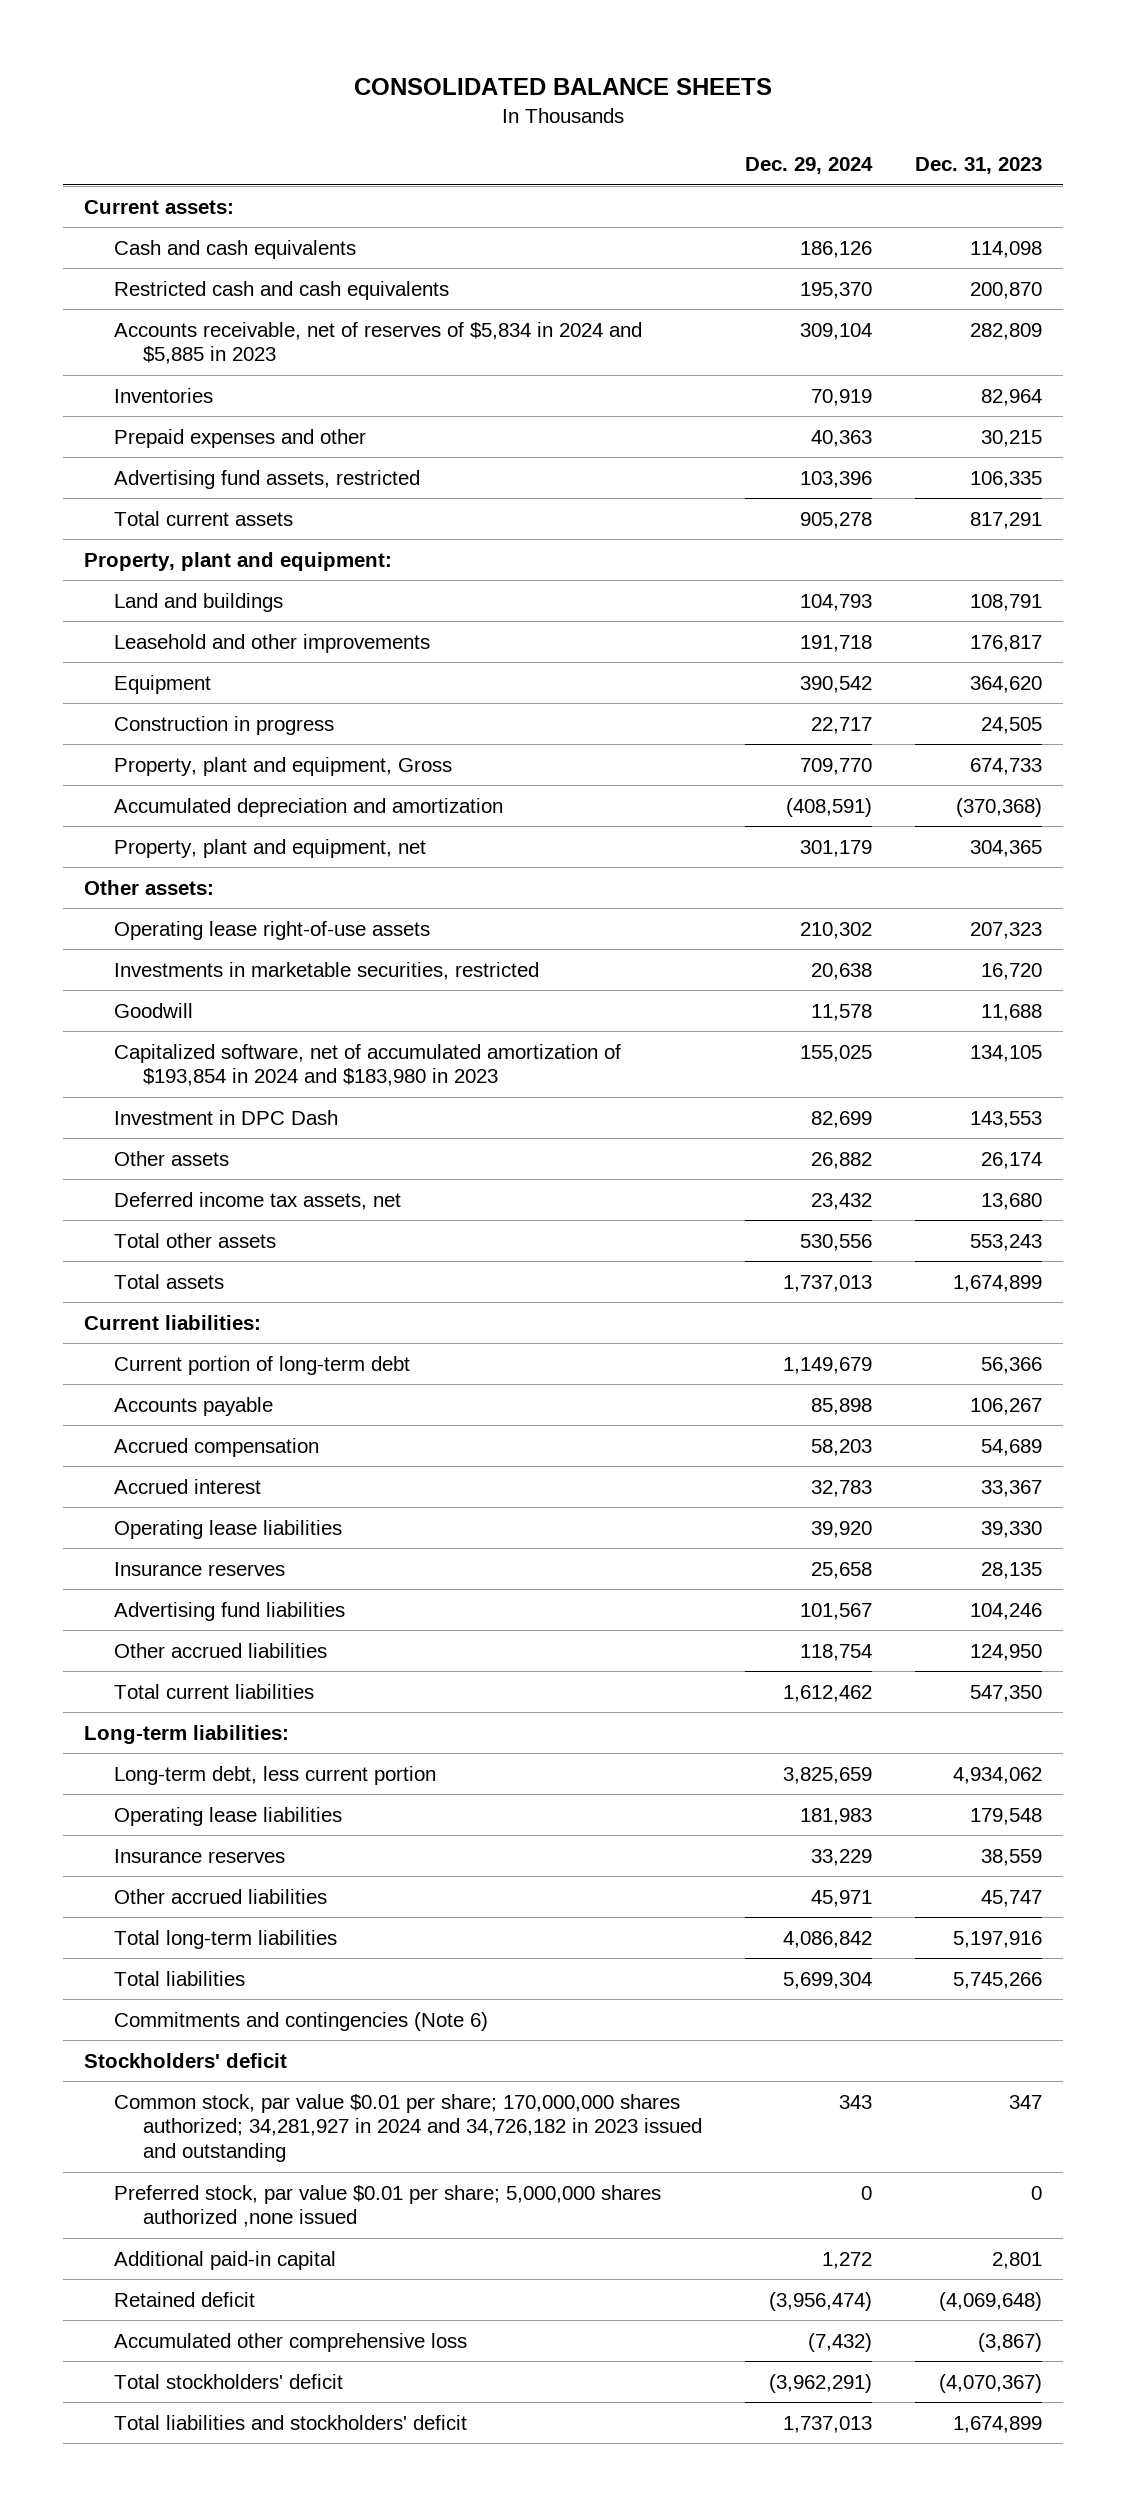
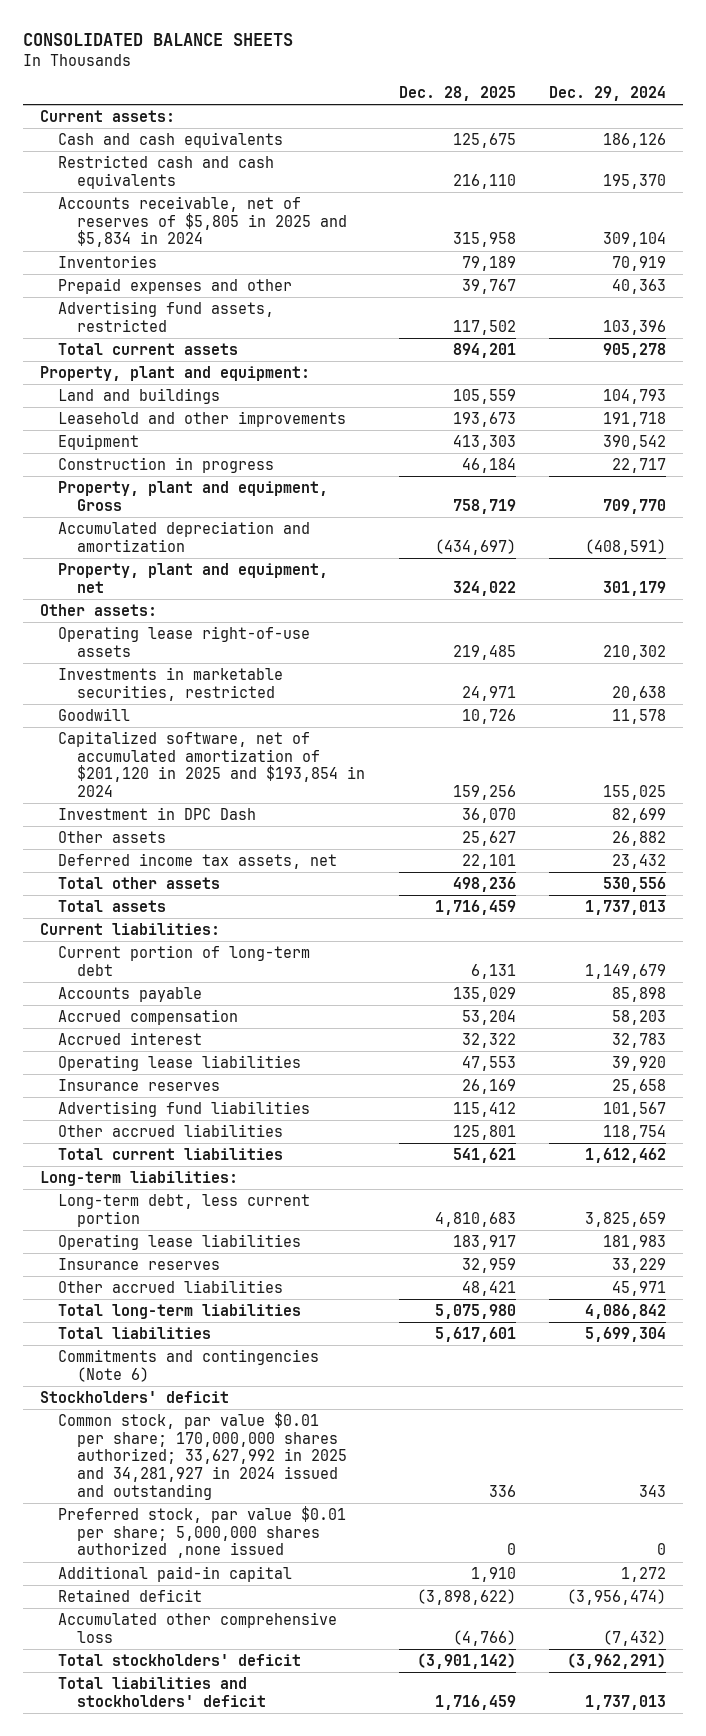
- | Dec. 29, 2024 | Dec. 31, 2023
+ | Dec. 28, 2025 | Dec. 29, 2024
- Accounts receivable, net of reserves of $5,834 in 2024 and $5,885 in 2023 | 309,104 | 282,809
+ Accounts receivable, net of reserves of $5,805 in 2025 and $5,834 in 2024 | 315,958 | 309,104
- Capitalized software, net of accumulated amortization of $193,854 in 2024 and $183,980 in 2023 | 155,025 | 134,105
+ Capitalized software, net of accumulated amortization of $201,120 in 2025 and $193,854 in 2024 | 159,256 | 155,025
- Common stock, par value $0.01 per share; 170,000,000 shares authorized; 34,281,927 in 2024 and 34,726,182 in 2023 issued and outstanding | 343 | 347
+ Common stock, par value $0.01 per share; 170,000,000 shares authorized; 33,627,992 in 2025 and 34,281,927 in 2024 issued and outstanding | 336 | 343

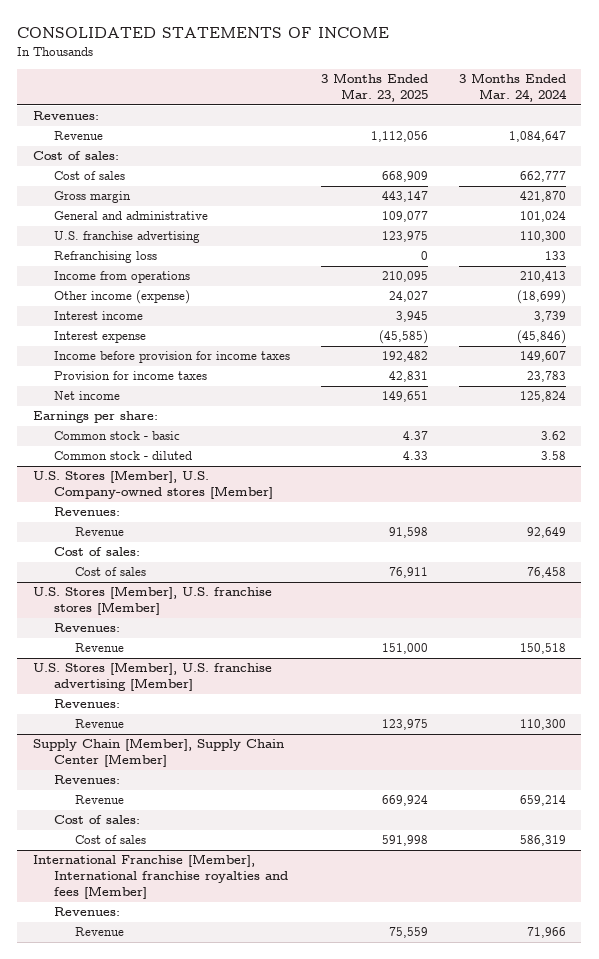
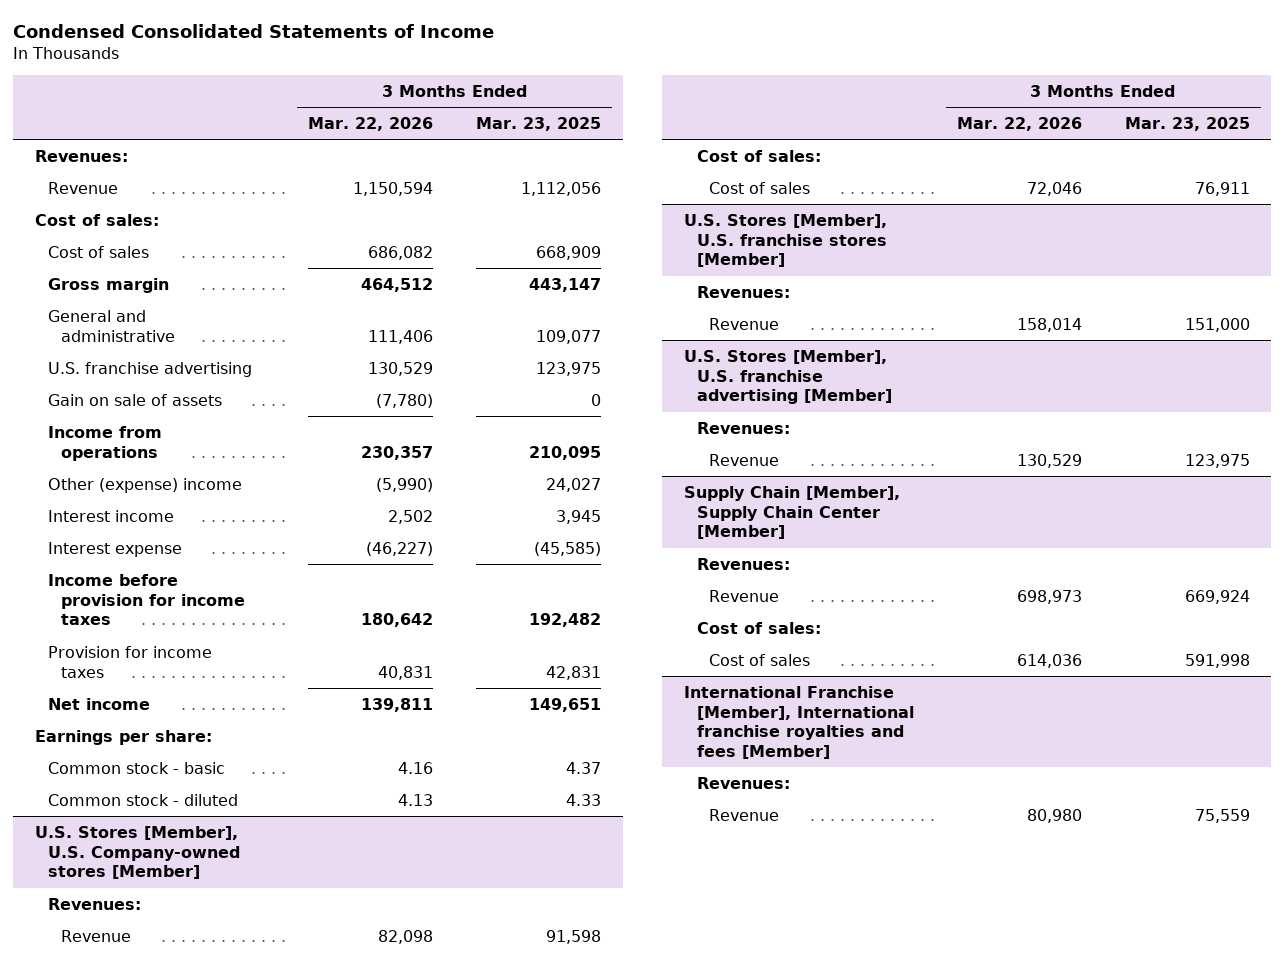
- CONSOLIDATED STATEMENTS OF INCOME
+ Condensed Consolidated Statements of Income
- | 3 Months Ended Mar. 23, 2025 | 3 Months Ended Mar. 24, 2024
+ | 3 Months Ended Mar. 22, 2026 | 3 Months Ended Mar. 23, 2025
- Refranchising loss | 0 | 133
+ Gain on sale of assets | (7,780) | 0
- Other income (expense) | 24,027 | (18,699)
+ Other (expense) income | (5,990) | 24,027

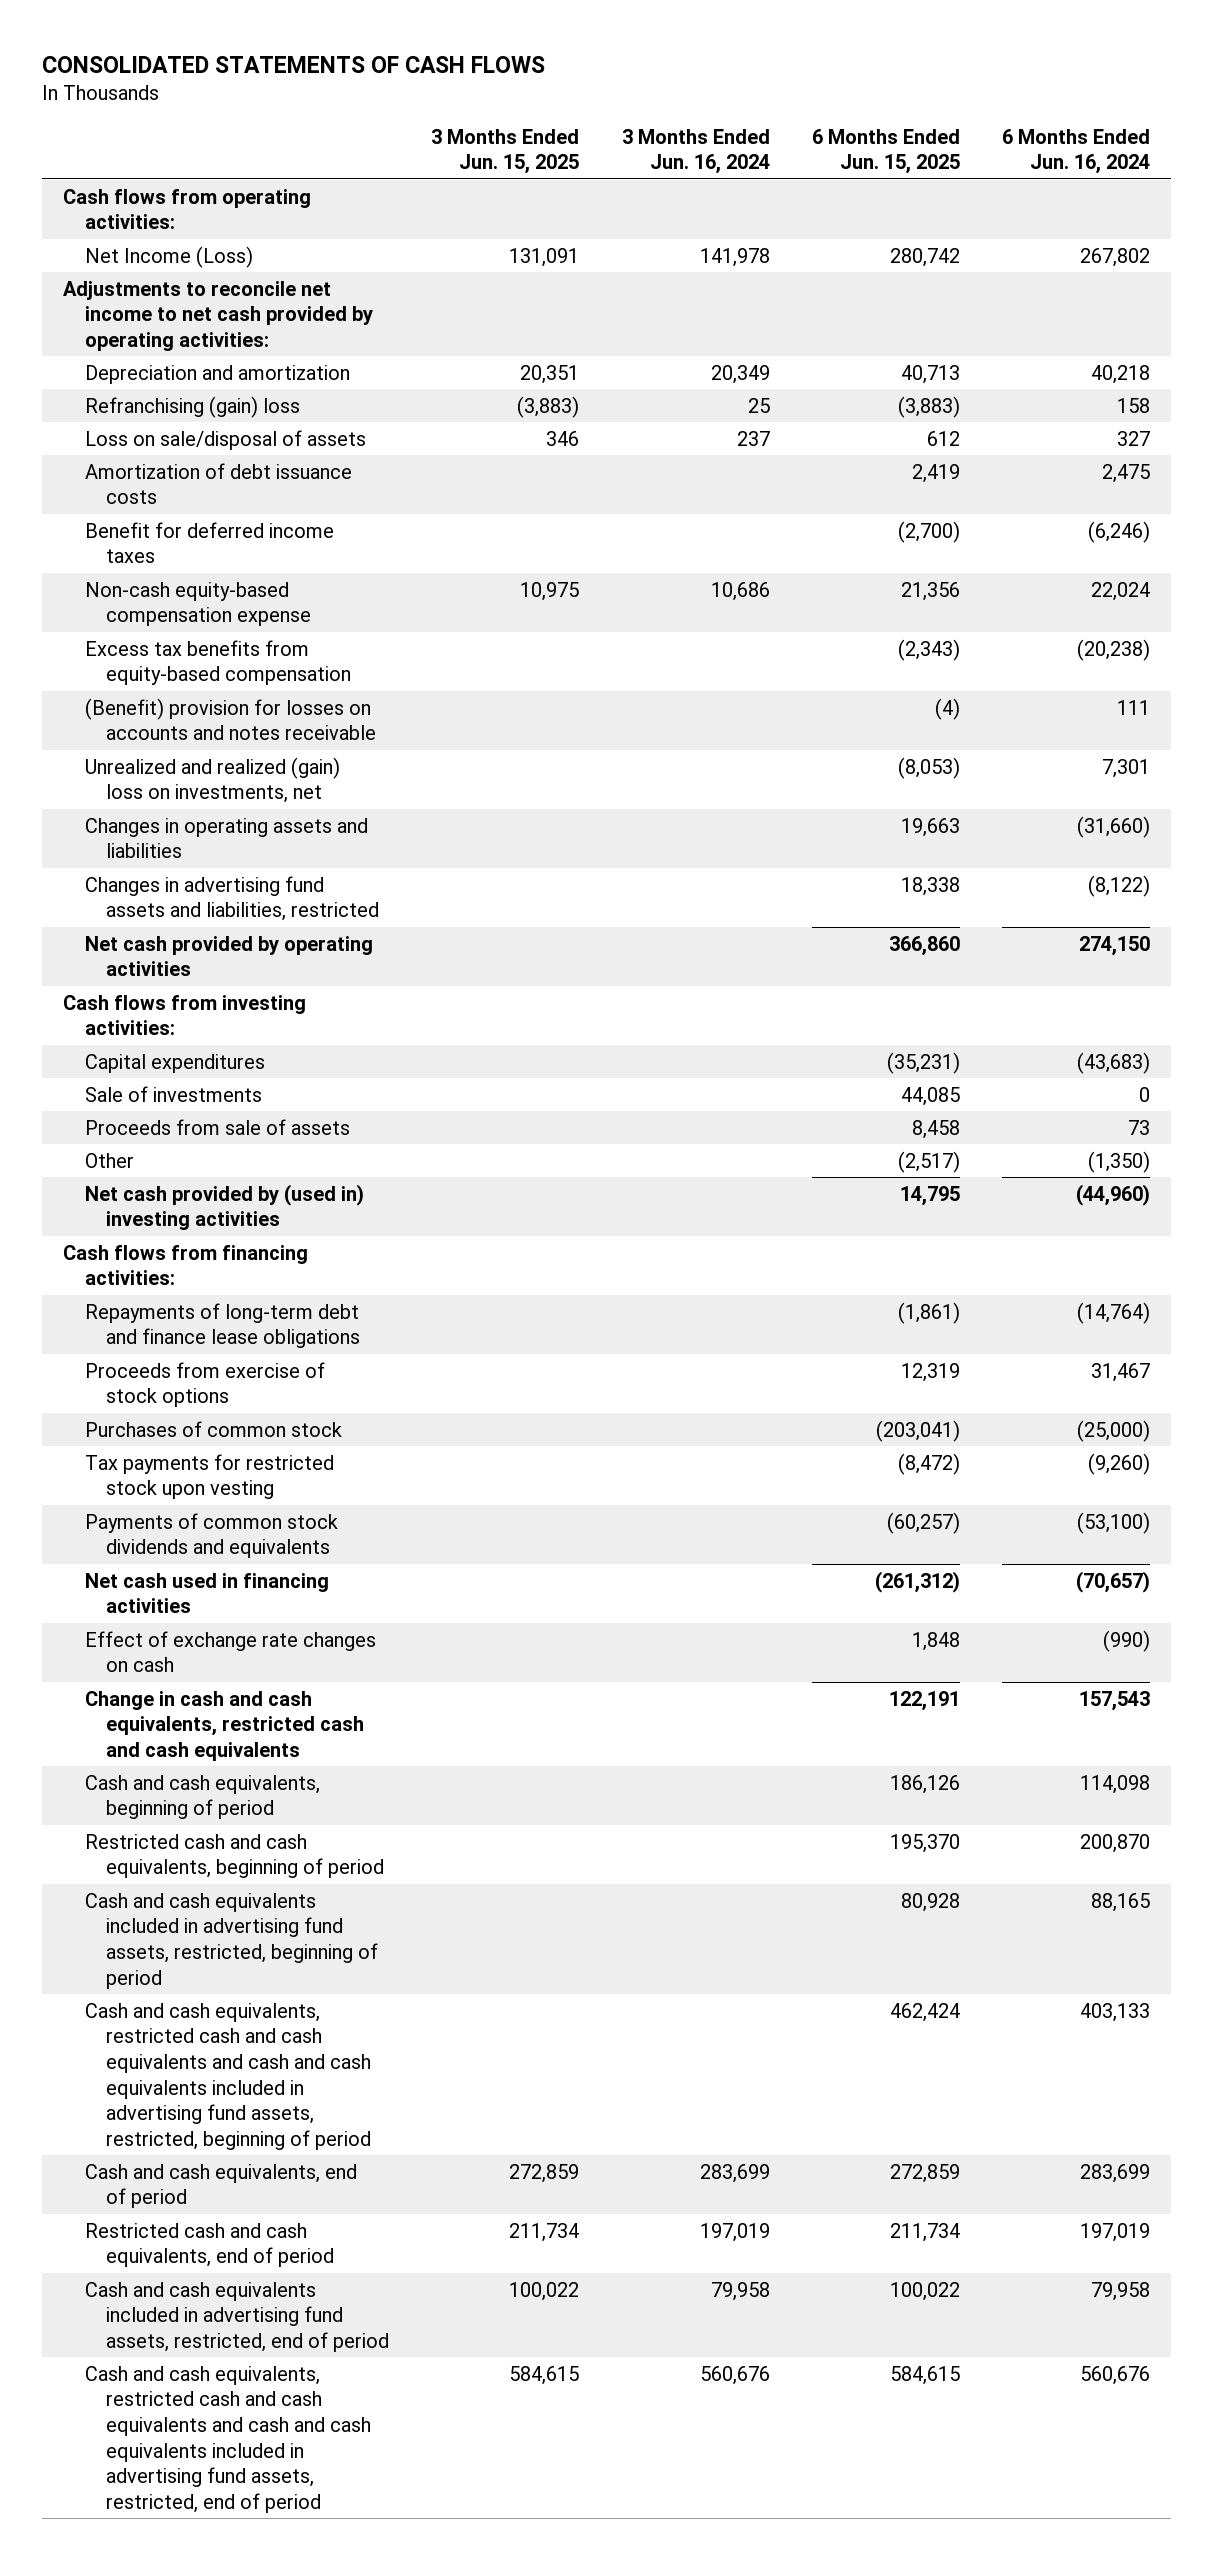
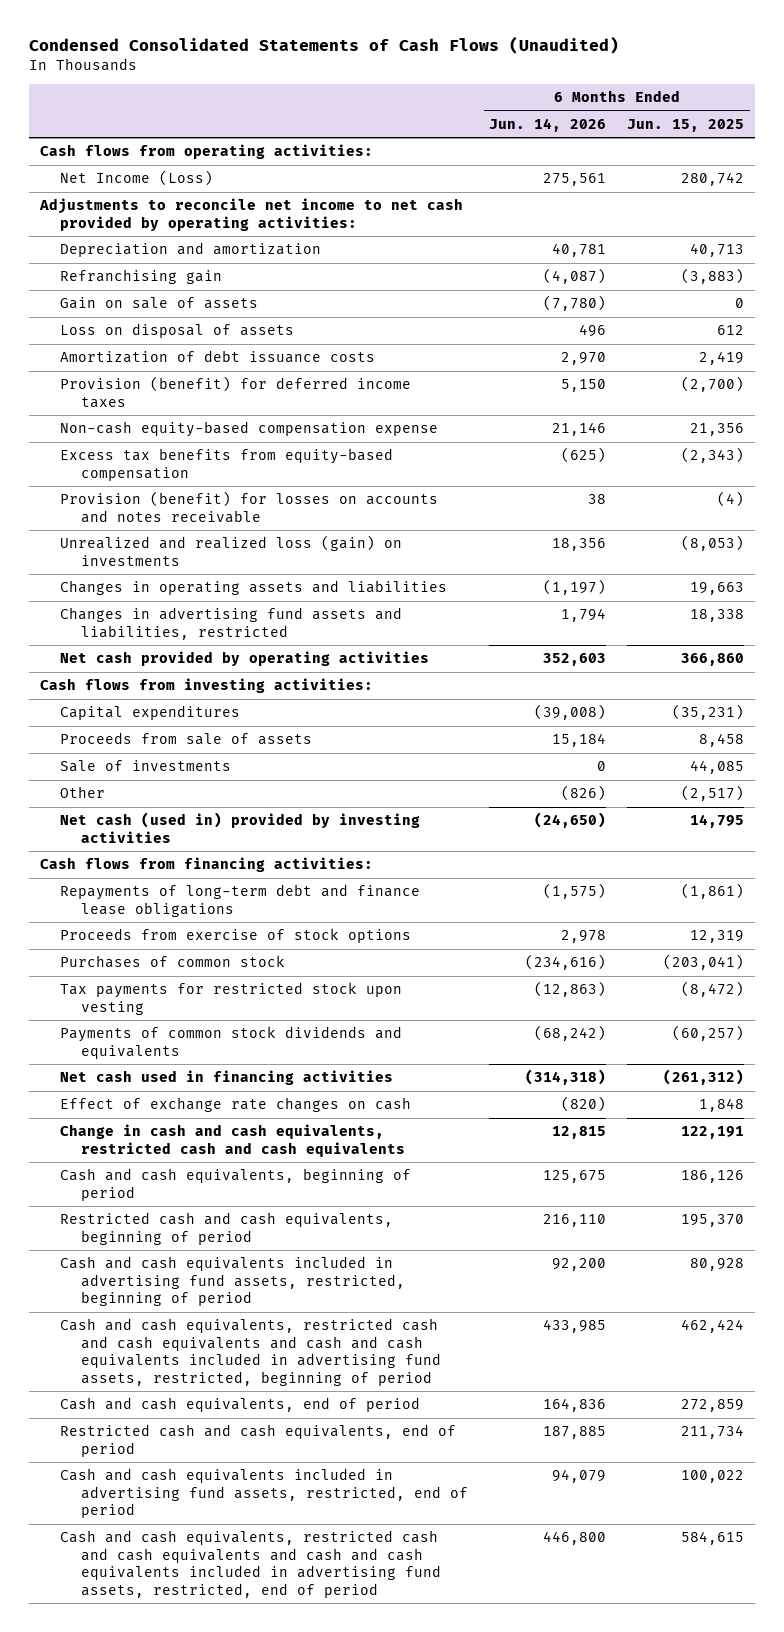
- CONSOLIDATED STATEMENTS OF CASH FLOWS
+ Condensed Consolidated Statements of Cash Flows (Unaudited)
- | 3 Months Ended Jun. 15, 2025 | 3 Months Ended Jun. 16, 2024 | 6 Months Ended Jun. 15, 2025 | 6 Months Ended Jun. 16, 2024
+ | 6 Months Ended Jun. 14, 2026 | 6 Months Ended Jun. 15, 2025
- Refranchising (gain) loss | (3,883) | 25 | (3,883) | 158
- Loss on sale/disposal of assets | 346 | 237 | 612 | 327
+ Refranchising gain | (4,087) | (3,883)
+ Gain on sale of assets | (7,780) | 0
+ Loss on disposal of assets | 496 | 612
- Benefit for deferred income taxes | | | (2,700) | (6,246)
+ Provision (benefit) for deferred income taxes | 5,150 | (2,700)
- (Benefit) provision for losses on accounts and notes receivable | | | (4) | 111
- Unrealized and realized (gain) loss on investments, net | | | (8,053) | 7,301
+ Provision (benefit) for losses on accounts and notes receivable | 38 | (4)
+ Unrealized and realized loss (gain) on investments | 18,356 | (8,053)
moved down: Sale of investments | 0 | 44,085
- Net cash provided by (used in) investing activities | | | 14,795 | (44,960)
+ Net cash (used in) provided by investing activities | (24,650) | 14,795

